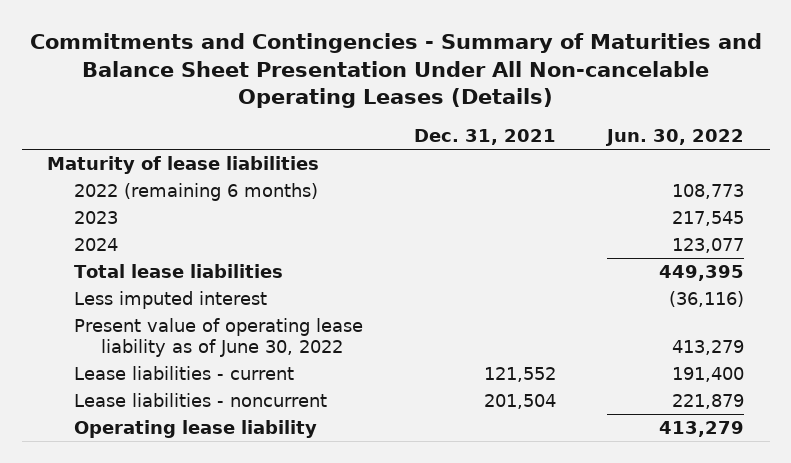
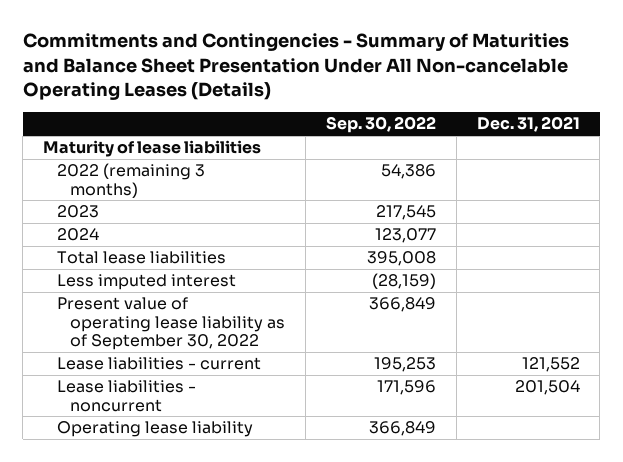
- | Dec. 31, 2021 | Jun. 30, 2022
+ | Sep. 30, 2022 | Dec. 31, 2021
- 2022 (remaining 6 months) | | 108,773
+ 2022 (remaining 3 months) | 54,386 |
- Present value of operating lease liability as of June 30, 2022 | | 413,279
+ Present value of operating lease liability as of September 30, 2022 | 366,849 |

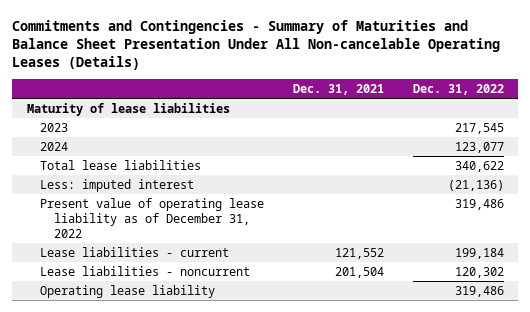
- | Sep. 30, 2022 | Dec. 31, 2021
+ | Dec. 31, 2021 | Dec. 31, 2022
- 2022 (remaining 3 months) | 54,386 |
- Less imputed interest | (28,159) |
- Present value of operating lease liability as of September 30, 2022 | 366,849 |
+ Less: imputed interest | | (21,136)
+ Present value of operating lease liability as of December 31, 2022 | | 319,486

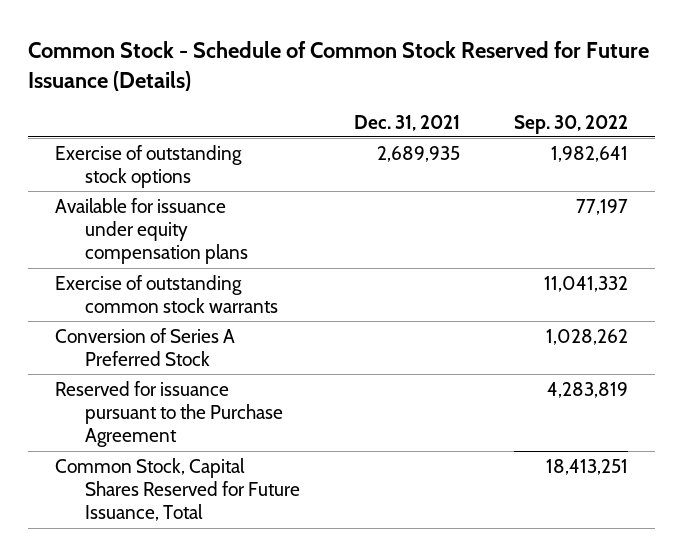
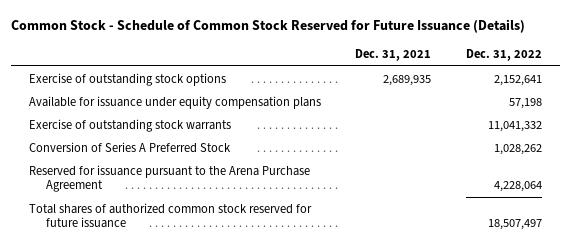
- | Dec. 31, 2021 | Sep. 30, 2022
+ | Dec. 31, 2021 | Dec. 31, 2022
- Exercise of outstanding common stock warrants | | 11,041,332
+ Exercise of outstanding stock warrants | | 11,041,332
- Reserved for issuance pursuant to the Purchase Agreement | | 4,283,819
- Common Stock, Capital Shares Reserved for Future Issuance, Total | | 18,413,251
+ Reserved for issuance pursuant to the Arena Purchase Agreement | | 4,228,064
+ Total shares of authorized common stock reserved for future issuance | | 18,507,497

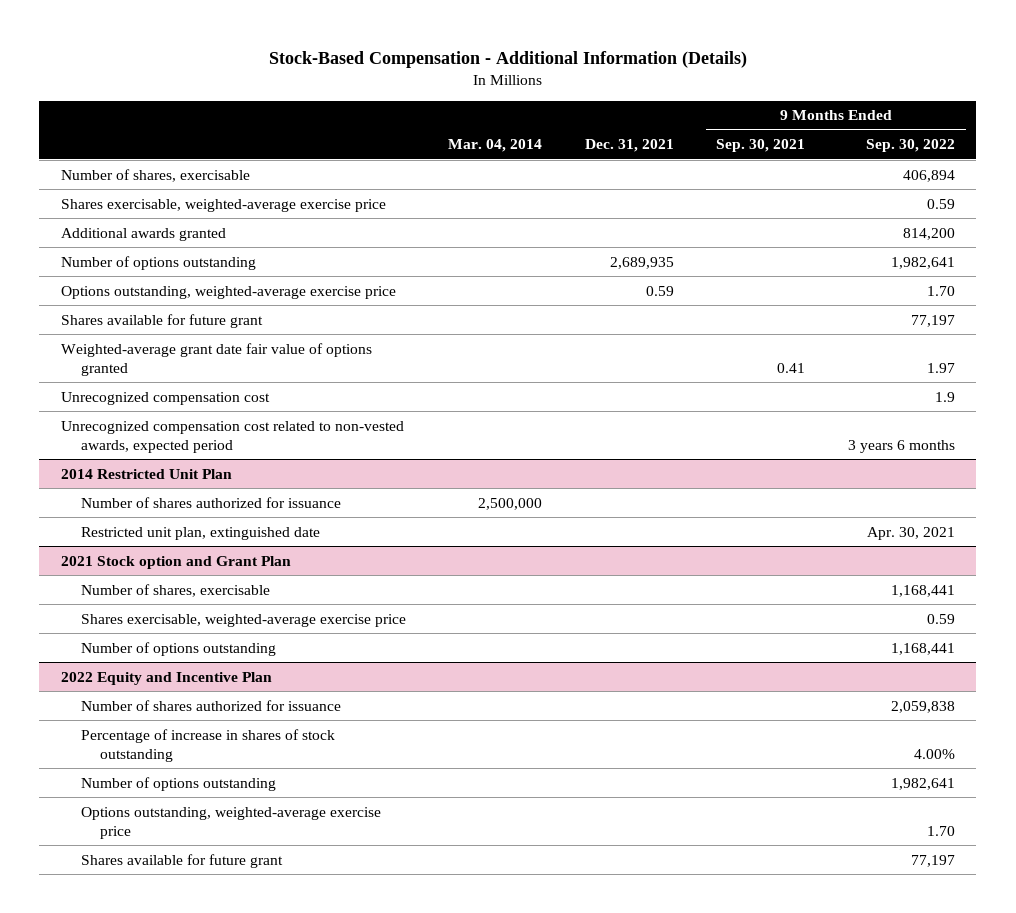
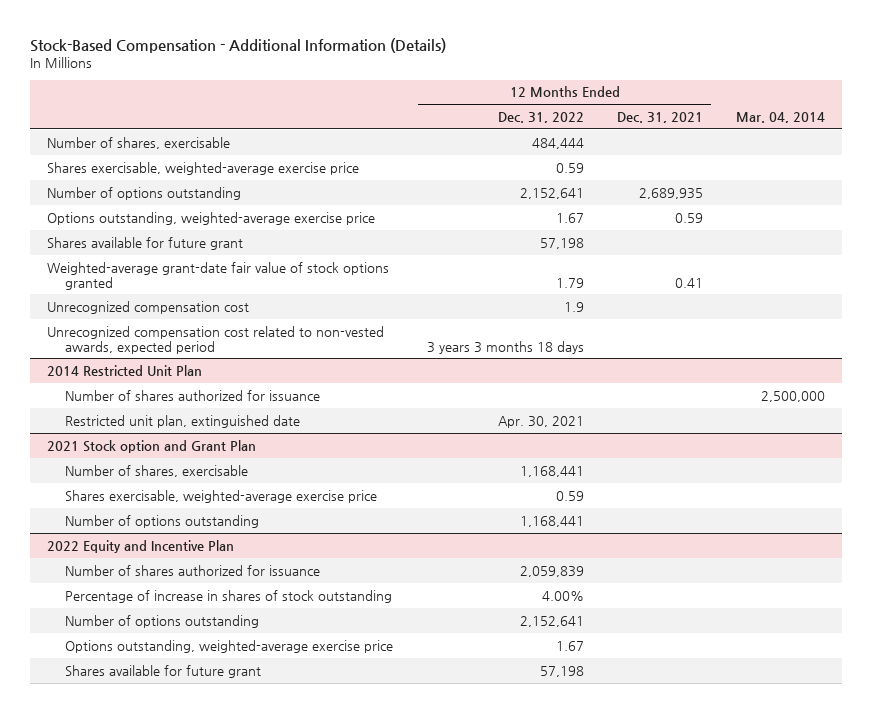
- | Mar. 04, 2014 | Dec. 31, 2021 | 9 Months Ended Sep. 30, 2021 | 9 Months Ended Sep. 30, 2022
+ | 12 Months Ended Dec. 31, 2022 | 12 Months Ended Dec. 31, 2021 | Mar. 04, 2014
- Additional awards granted | | | | 814,200
- Weighted-average grant date fair value of options granted | | | 0.41 | 1.97
+ Weighted-average grant-date fair value of stock options granted | 1.79 | 0.41 |

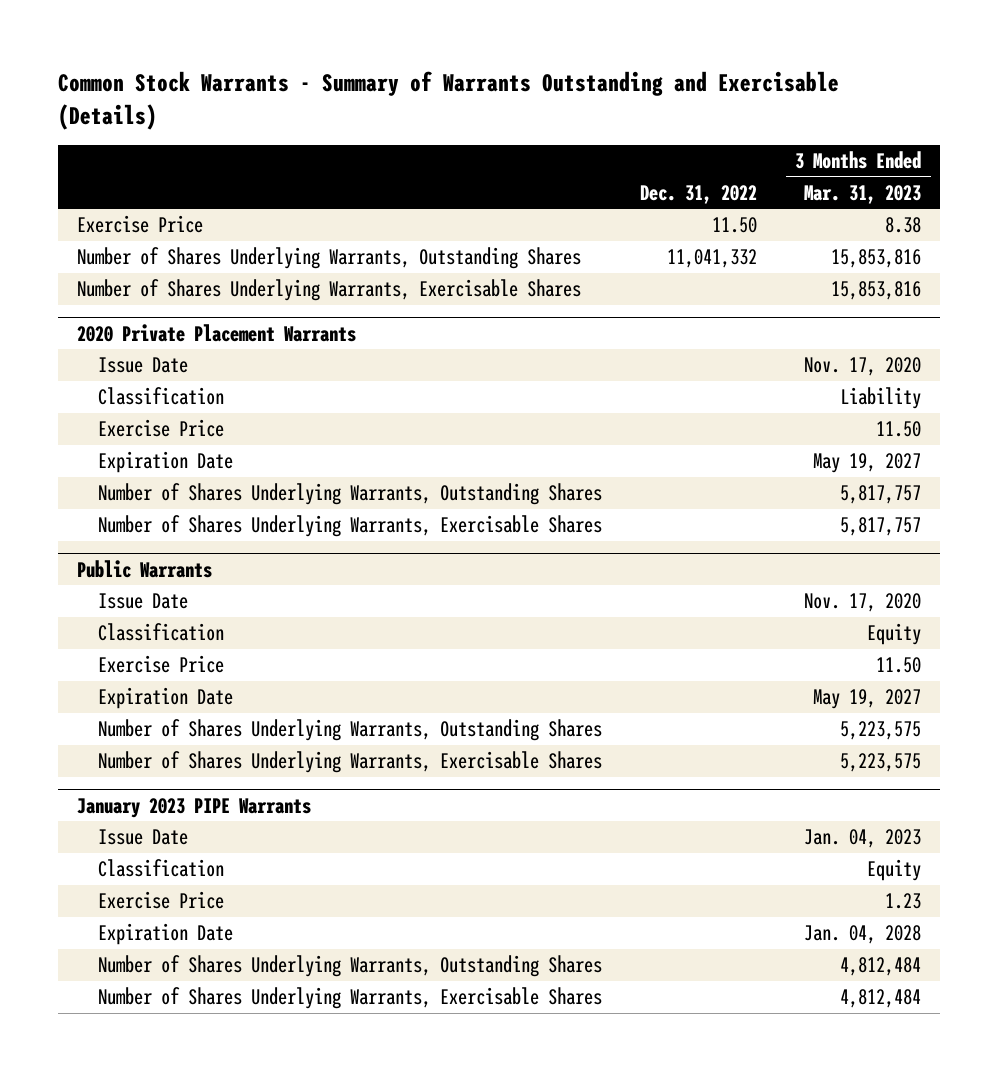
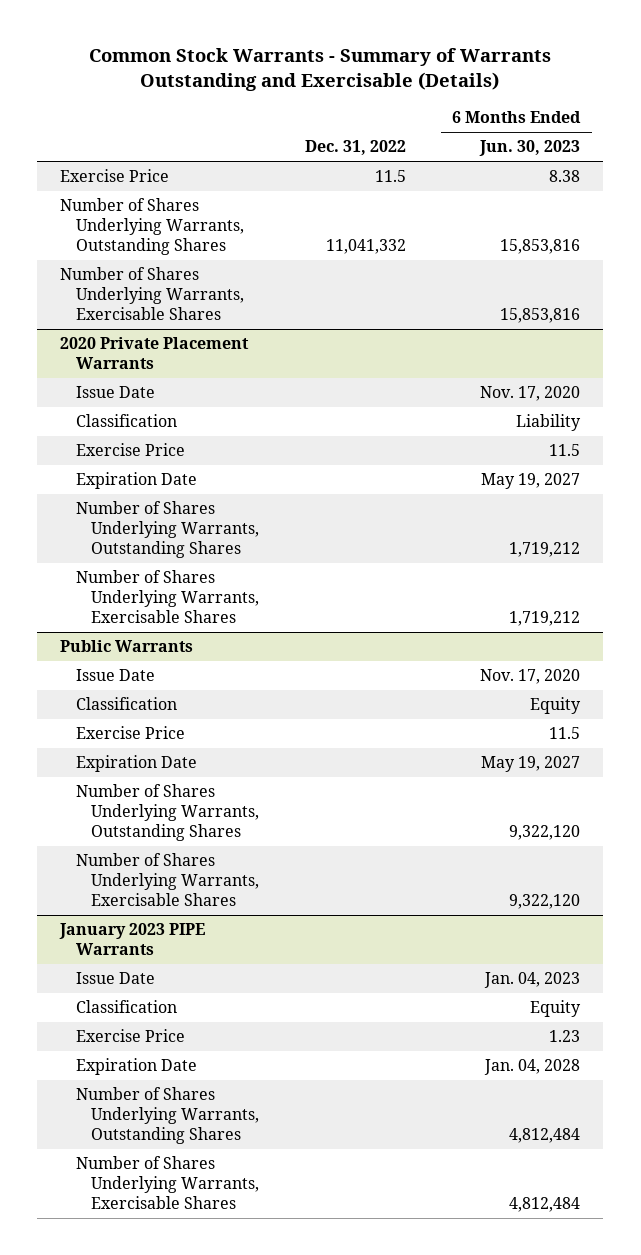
- | Dec. 31, 2022 | 3 Months Ended Mar. 31, 2023
+ | Dec. 31, 2022 | 6 Months Ended Jun. 30, 2023
- Exercise Price | 11.50 | 8.38
+ Exercise Price | 11.5 | 8.38

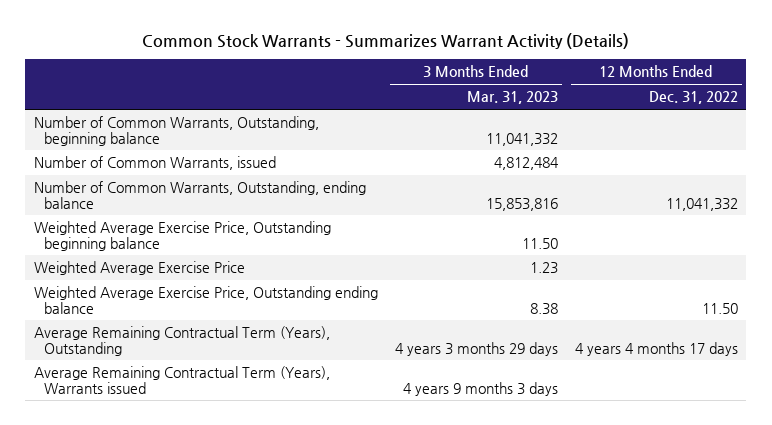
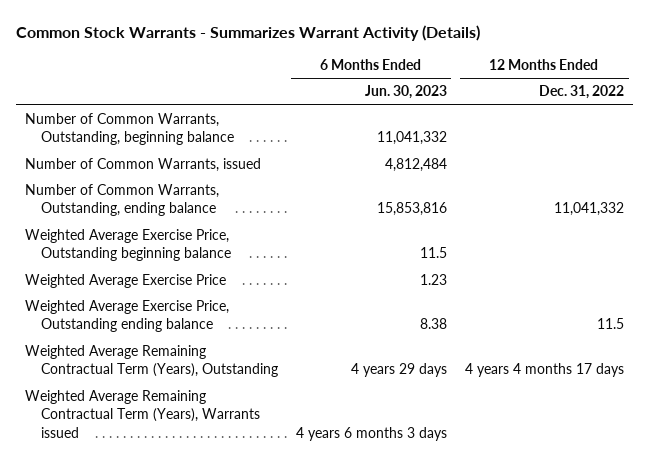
- | 3 Months Ended Mar. 31, 2023 | 12 Months Ended Dec. 31, 2022
+ | 6 Months Ended Jun. 30, 2023 | 12 Months Ended Dec. 31, 2022
- Weighted Average Exercise Price, Outstanding ending balance | 8.38 | 11.50
- Average Remaining Contractual Term (Years), Outstanding | 4 years 3 months 29 days | 4 years 4 months 17 days
- Average Remaining Contractual Term (Years), Warrants issued | 4 years 9 months 3 days |
+ Weighted Average Exercise Price, Outstanding ending balance | 8.38 | 11.5
+ Weighted Average Remaining Contractual Term (Years), Outstanding | 4 years 29 days | 4 years 4 months 17 days
+ Weighted Average Remaining Contractual Term (Years), Warrants issued | 4 years 6 months 3 days |

